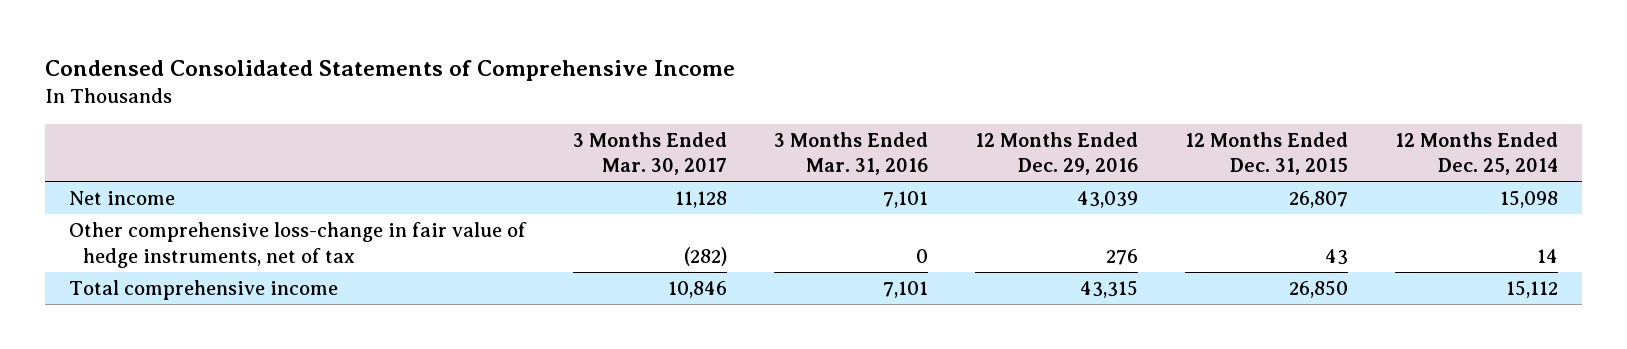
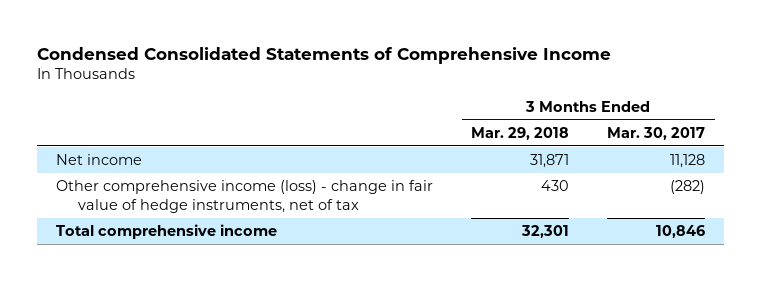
- | 3 Months Ended Mar. 30, 2017 | 3 Months Ended Mar. 31, 2016 | 12 Months Ended Dec. 29, 2016 | 12 Months Ended Dec. 31, 2015 | 12 Months Ended Dec. 25, 2014
+ | 3 Months Ended Mar. 29, 2018 | 3 Months Ended Mar. 30, 2017
- Other comprehensive loss-change in fair value of hedge instruments, net of tax | (282) | 0 | 276 | 43 | 14
+ Other comprehensive income (loss) - change in fair value of hedge instruments, net of tax | 430 | (282)

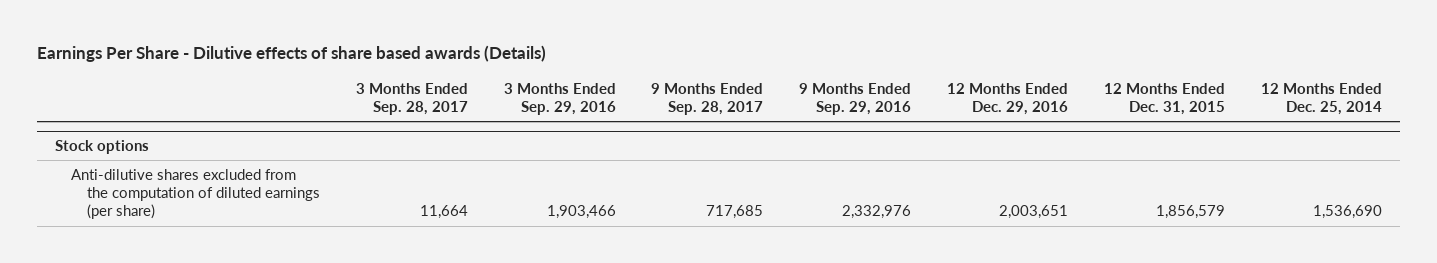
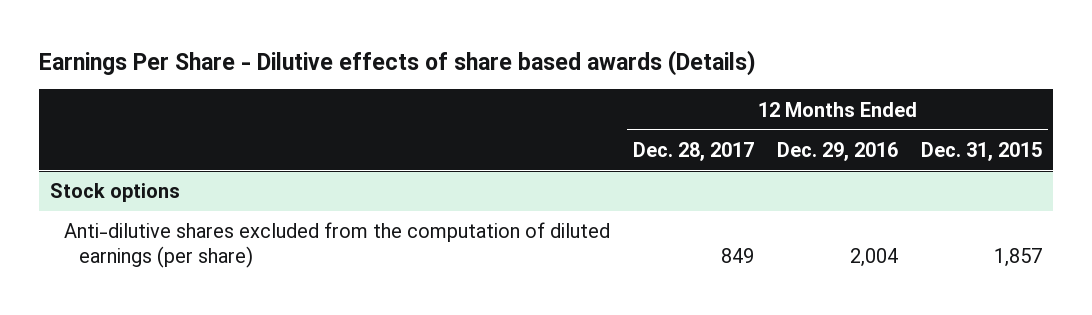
- | 3 Months Ended Sep. 28, 2017 | 3 Months Ended Sep. 29, 2016 | 9 Months Ended Sep. 28, 2017 | 9 Months Ended Sep. 29, 2016 | 12 Months Ended Dec. 29, 2016 | 12 Months Ended Dec. 31, 2015 | 12 Months Ended Dec. 25, 2014
+ | 12 Months Ended Dec. 28, 2017 | 12 Months Ended Dec. 29, 2016 | 12 Months Ended Dec. 31, 2015
@ Stock options
- Anti-dilutive shares excluded from the computation of diluted earnings (per share) | 11,664 | 1,903,466 | 717,685 | 2,332,976 | 2,003,651 | 1,856,579 | 1,536,690
+ Anti-dilutive shares excluded from the computation of diluted earnings (per share) | 849 | 2,004 | 1,857

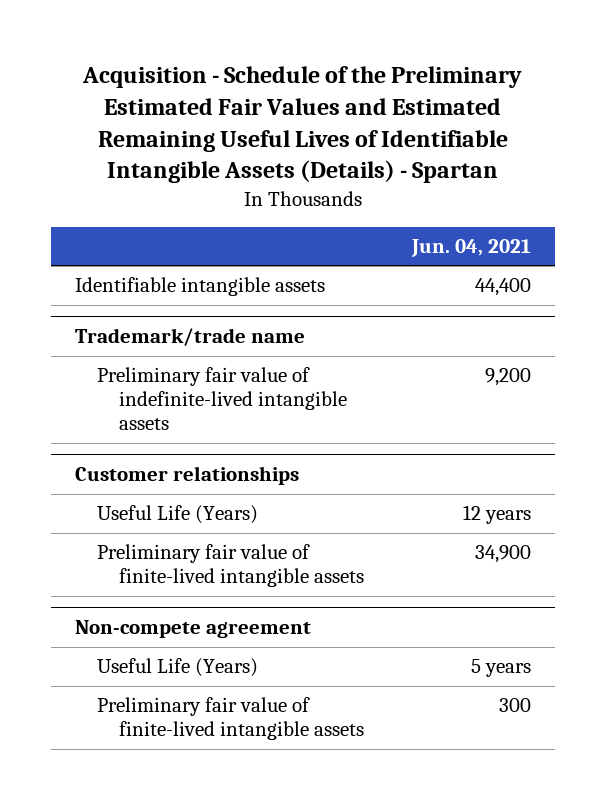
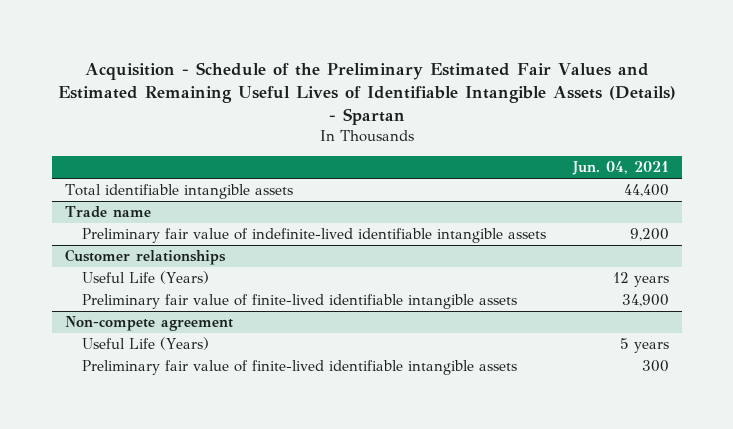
- Identifiable intangible assets | 44,400
- Trademark/trade name
- Preliminary fair value of indefinite-lived intangible assets | 9,200
+ Total identifiable intangible assets | 44,400
+ Trade name
+ Preliminary fair value of indefinite-lived identifiable intangible assets | 9,200
@ Customer relationships
- Preliminary fair value of finite-lived intangible assets | 34,900
+ Preliminary fair value of finite-lived identifiable intangible assets | 34,900
@ Non-compete agreement
- Preliminary fair value of finite-lived intangible assets | 300
+ Preliminary fair value of finite-lived identifiable intangible assets | 300

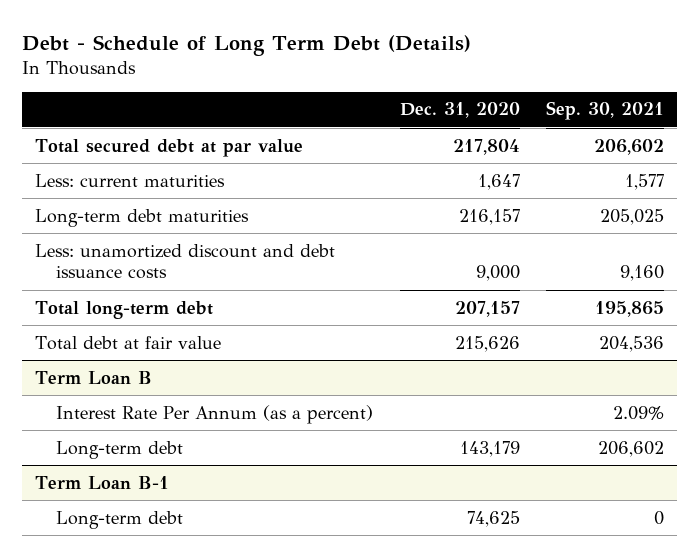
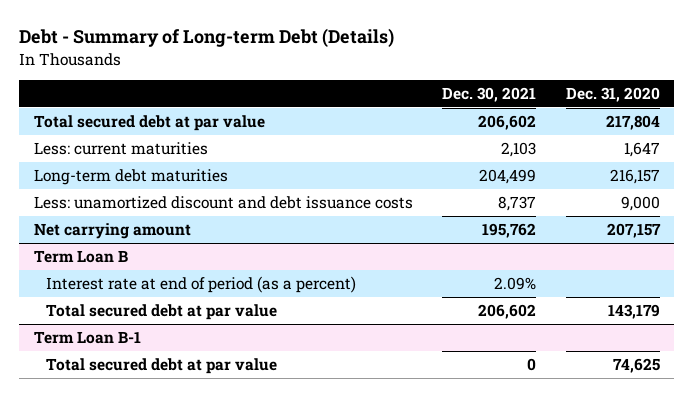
- Debt - Schedule of Long Term Debt (Details)
+ Debt - Summary of Long-term Debt (Details)
- | Dec. 31, 2020 | Sep. 30, 2021
+ | Dec. 30, 2021 | Dec. 31, 2020
- Total long-term debt | 207,157 | 195,865
- Total debt at fair value | 215,626 | 204,536
+ Net carrying amount | 195,762 | 207,157
@ Term Loan B
- Interest Rate Per Annum (as a percent) | | 2.09%
- Long-term debt | 143,179 | 206,602
+ Interest rate at end of period (as a percent) | 2.09% |
+ Total secured debt at par value | 206,602 | 143,179
@ Term Loan B-1
- Long-term debt | 74,625 | 0
+ Total secured debt at par value | 0 | 74,625

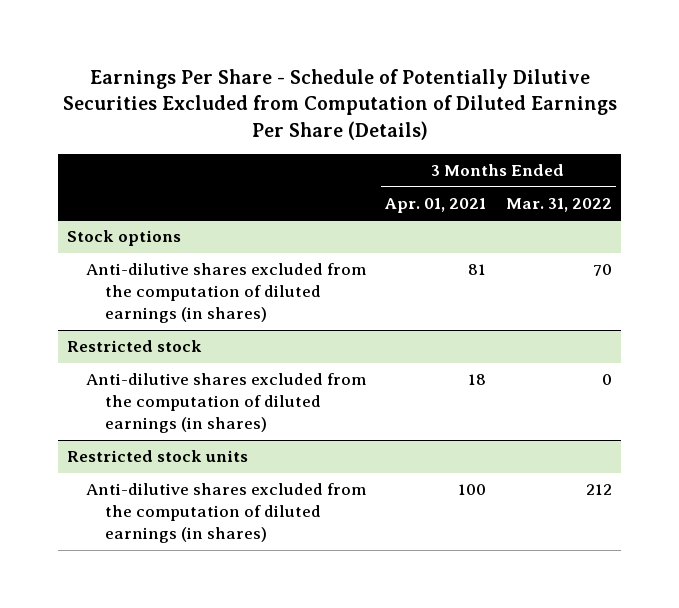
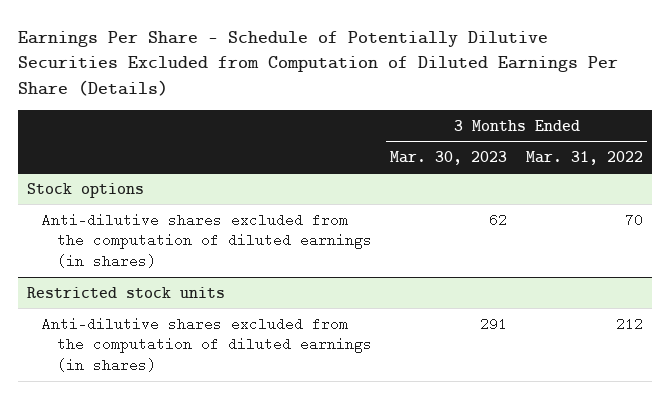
- | 3 Months Ended Apr. 01, 2021 | 3 Months Ended Mar. 31, 2022
+ | 3 Months Ended Mar. 30, 2023 | 3 Months Ended Mar. 31, 2022
- Restricted stock
- Anti-dilutive shares excluded from the computation of diluted earnings (in shares) | 18 | 0

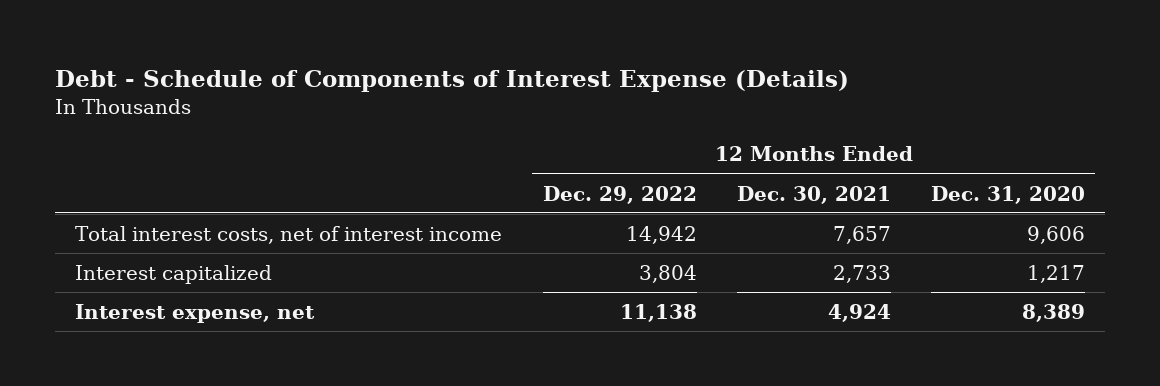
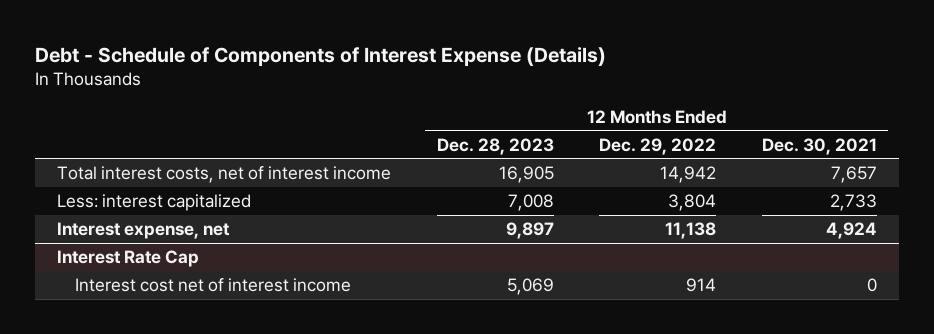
- | 12 Months Ended Dec. 29, 2022 | 12 Months Ended Dec. 30, 2021 | 12 Months Ended Dec. 31, 2020
+ | 12 Months Ended Dec. 28, 2023 | 12 Months Ended Dec. 29, 2022 | 12 Months Ended Dec. 30, 2021
- Interest capitalized | 3,804 | 2,733 | 1,217
+ Less: interest capitalized | 7,008 | 3,804 | 2,733
+ Interest Rate Cap
+ Interest cost net of interest income | 5,069 | 914 | 0

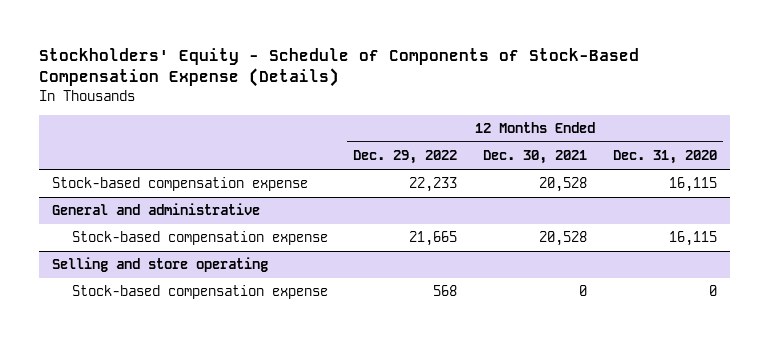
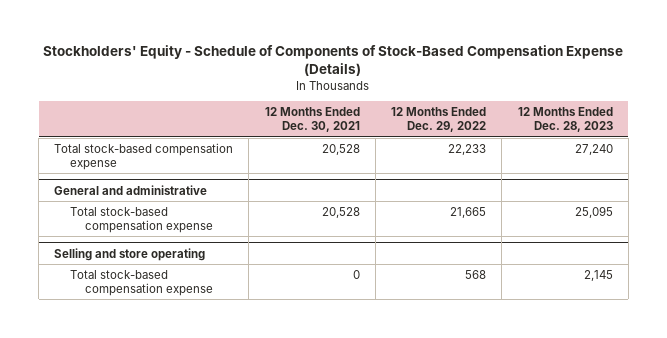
- | 12 Months Ended Dec. 29, 2022 | 12 Months Ended Dec. 30, 2021 | 12 Months Ended Dec. 31, 2020
+ | 12 Months Ended Dec. 30, 2021 | 12 Months Ended Dec. 29, 2022 | 12 Months Ended Dec. 28, 2023
- Stock-based compensation expense | 22,233 | 20,528 | 16,115
+ Total stock-based compensation expense | 20,528 | 22,233 | 27,240
@ General and administrative
- Stock-based compensation expense | 21,665 | 20,528 | 16,115
+ Total stock-based compensation expense | 20,528 | 21,665 | 25,095
@ Selling and store operating
- Stock-based compensation expense | 568 | 0 | 0
+ Total stock-based compensation expense | 0 | 568 | 2,145

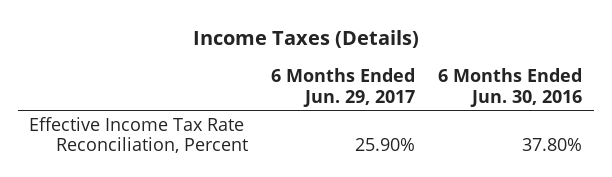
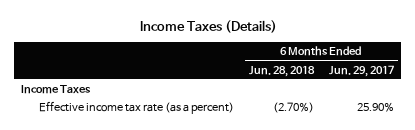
- | 6 Months Ended Jun. 29, 2017 | 6 Months Ended Jun. 30, 2016
+ | 6 Months Ended Jun. 28, 2018 | 6 Months Ended Jun. 29, 2017
- Effective Income Tax Rate Reconciliation, Percent | 25.90% | 37.80%
+ Income Taxes
+ Effective income tax rate (as a percent) | (2.70%) | 25.90%

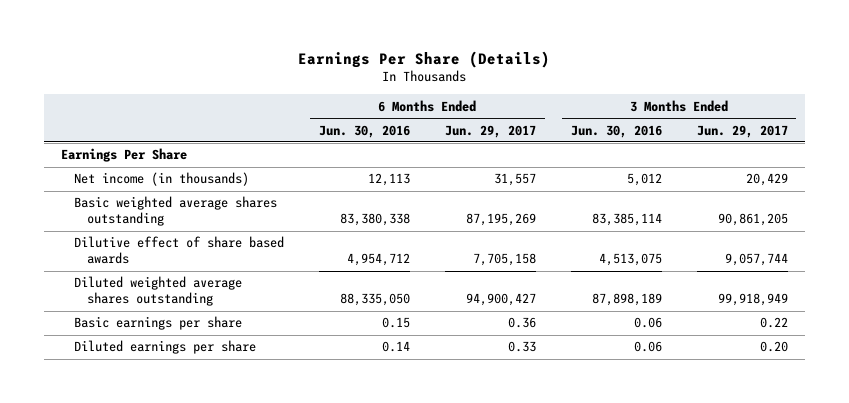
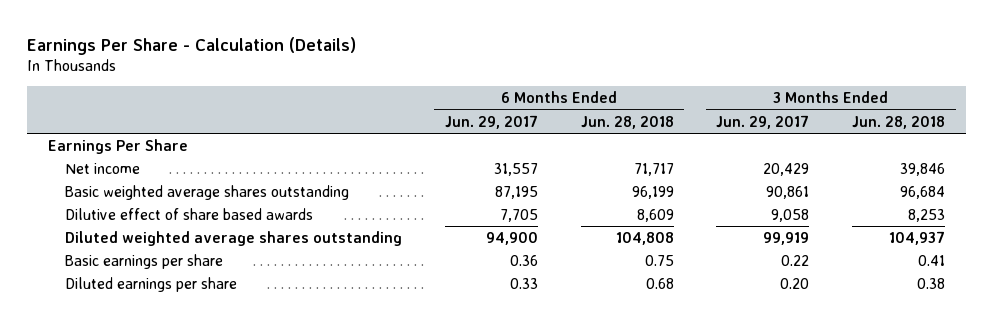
- Earnings Per Share (Details)
+ Earnings Per Share - Calculation (Details)
- | 6 Months Ended Jun. 30, 2016 | 6 Months Ended Jun. 29, 2017 | 3 Months Ended Jun. 30, 2016 | 3 Months Ended Jun. 29, 2017
+ | 6 Months Ended Jun. 29, 2017 | 6 Months Ended Jun. 28, 2018 | 3 Months Ended Jun. 29, 2017 | 3 Months Ended Jun. 28, 2018
- Net income (in thousands) | 12,113 | 31,557 | 5,012 | 20,429
- Basic weighted average shares outstanding | 83,380,338 | 87,195,269 | 83,385,114 | 90,861,205
- Dilutive effect of share based awards | 4,954,712 | 7,705,158 | 4,513,075 | 9,057,744
- Diluted weighted average shares outstanding | 88,335,050 | 94,900,427 | 87,898,189 | 99,918,949
+ Net income | 31,557 | 71,717 | 20,429 | 39,846
+ Basic weighted average shares outstanding | 87,195 | 96,199 | 90,861 | 96,684
+ Dilutive effect of share based awards | 7,705 | 8,609 | 9,058 | 8,253
+ Diluted weighted average shares outstanding | 94,900 | 104,808 | 99,919 | 104,937

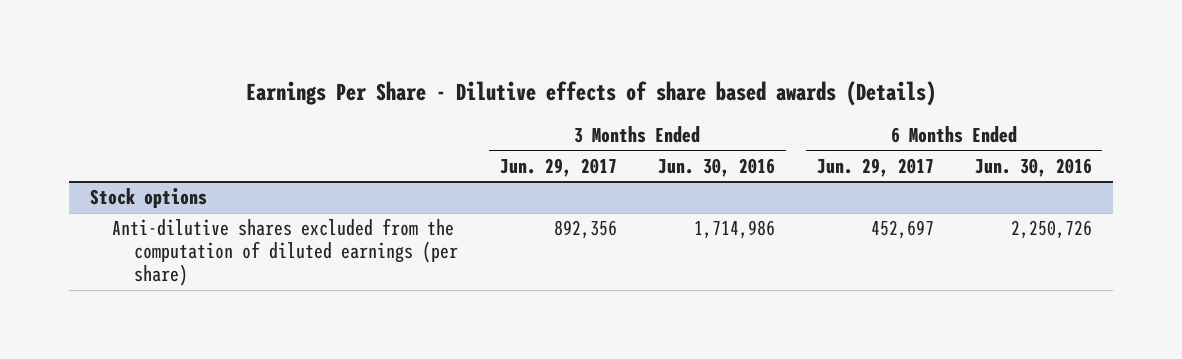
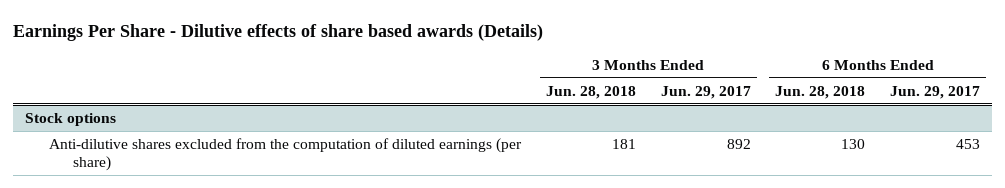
- | 3 Months Ended Jun. 29, 2017 | 3 Months Ended Jun. 30, 2016 | 6 Months Ended Jun. 29, 2017 | 6 Months Ended Jun. 30, 2016
+ | 3 Months Ended Jun. 28, 2018 | 3 Months Ended Jun. 29, 2017 | 6 Months Ended Jun. 28, 2018 | 6 Months Ended Jun. 29, 2017
@ Stock options
- Anti-dilutive shares excluded from the computation of diluted earnings (per share) | 892,356 | 1,714,986 | 452,697 | 2,250,726
+ Anti-dilutive shares excluded from the computation of diluted earnings (per share) | 181 | 892 | 130 | 453

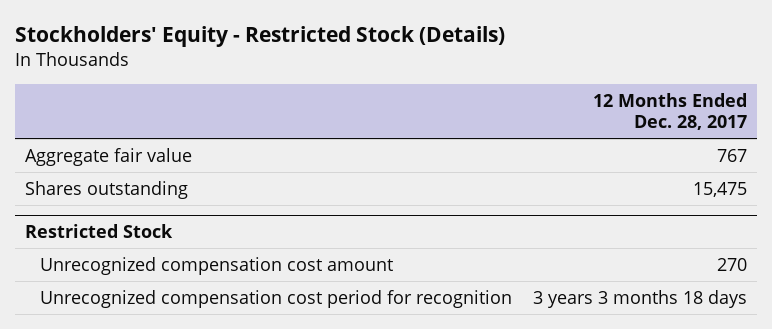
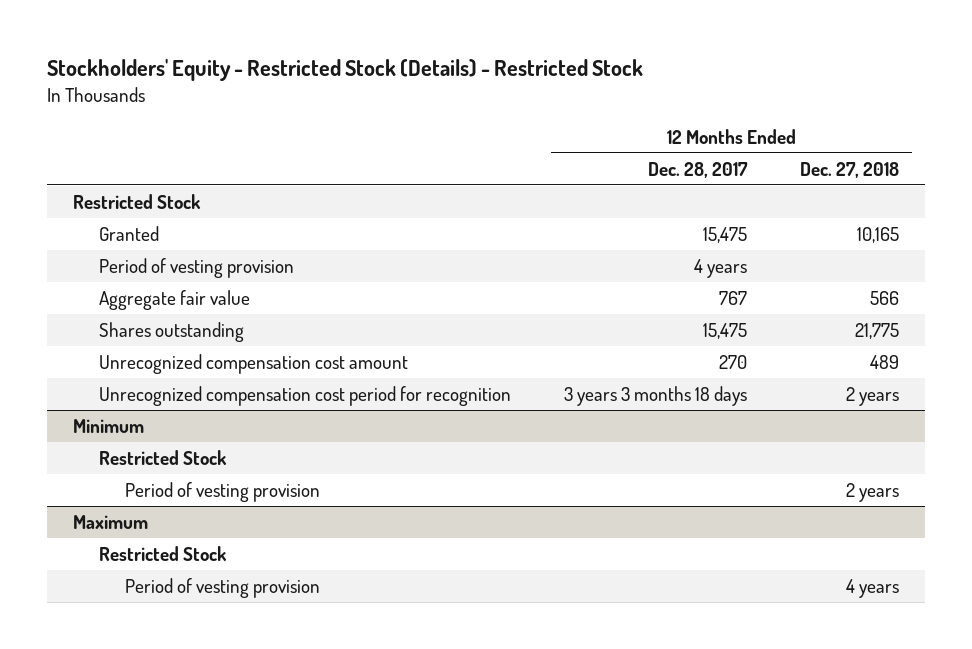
- Stockholders' Equity - Restricted Stock (Details)
+ Stockholders' Equity - Restricted Stock (Details) - Restricted Stock
- | 12 Months Ended Dec. 28, 2017
+ | 12 Months Ended Dec. 28, 2017 | 12 Months Ended Dec. 27, 2018
+ Restricted Stock
+ Granted | 15,475 | 10,165
+ Period of vesting provision | 4 years |
- Restricted Stock
+ Minimum
+ Restricted Stock
+ Period of vesting provision | | 2 years
+ Maximum
+ Restricted Stock
+ Period of vesting provision | | 4 years

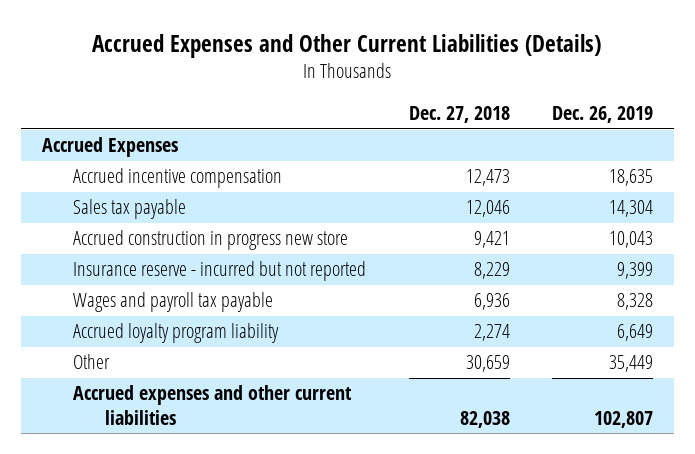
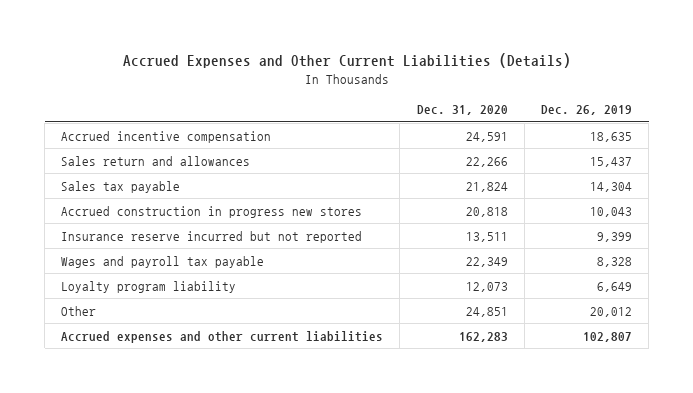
- | Dec. 27, 2018 | Dec. 26, 2019
+ | Dec. 31, 2020 | Dec. 26, 2019
- Accrued Expenses
+ Sales return and allowances | 22,266 | 15,437
- Accrued construction in progress new store | 9,421 | 10,043
- Insurance reserve - incurred but not reported | 8,229 | 9,399
+ Accrued construction in progress new stores | 20,818 | 10,043
+ Insurance reserve incurred but not reported | 13,511 | 9,399
- Accrued loyalty program liability | 2,274 | 6,649
- Other | 30,659 | 35,449
+ Loyalty program liability | 12,073 | 6,649
+ Other | 24,851 | 20,012

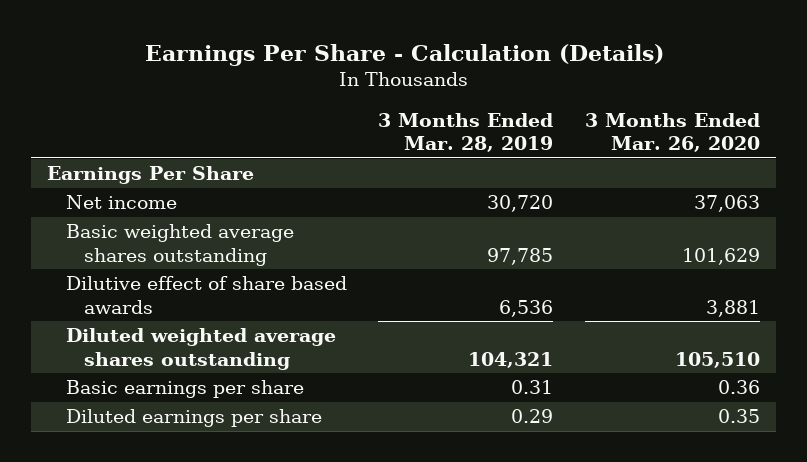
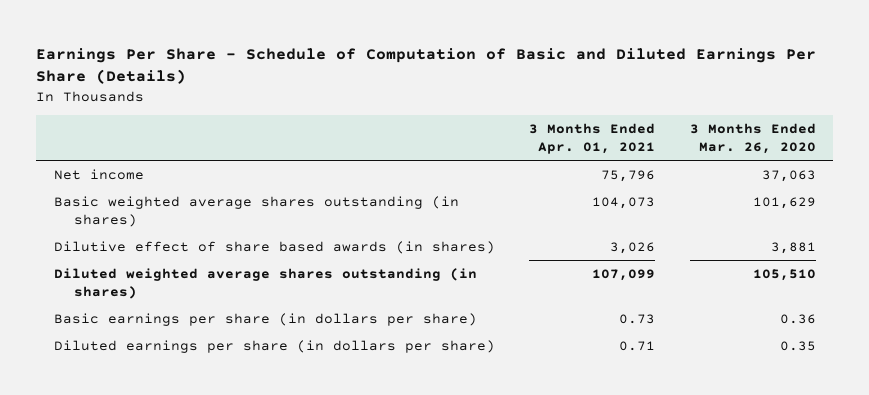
- Earnings Per Share - Calculation (Details)
+ Earnings Per Share - Schedule of Computation of Basic and Diluted Earnings Per Share (Details)
- | 3 Months Ended Mar. 28, 2019 | 3 Months Ended Mar. 26, 2020
+ | 3 Months Ended Apr. 01, 2021 | 3 Months Ended Mar. 26, 2020
- Earnings Per Share
- Basic weighted average shares outstanding | 97,785 | 101,629
- Dilutive effect of share based awards | 6,536 | 3,881
- Diluted weighted average shares outstanding | 104,321 | 105,510
- Basic earnings per share | 0.31 | 0.36
- Diluted earnings per share | 0.29 | 0.35
+ Basic weighted average shares outstanding (in shares) | 104,073 | 101,629
+ Dilutive effect of share based awards (in shares) | 3,026 | 3,881
+ Diluted weighted average shares outstanding (in shares) | 107,099 | 105,510
+ Basic earnings per share (in dollars per share) | 0.73 | 0.36
+ Diluted earnings per share (in dollars per share) | 0.71 | 0.35

